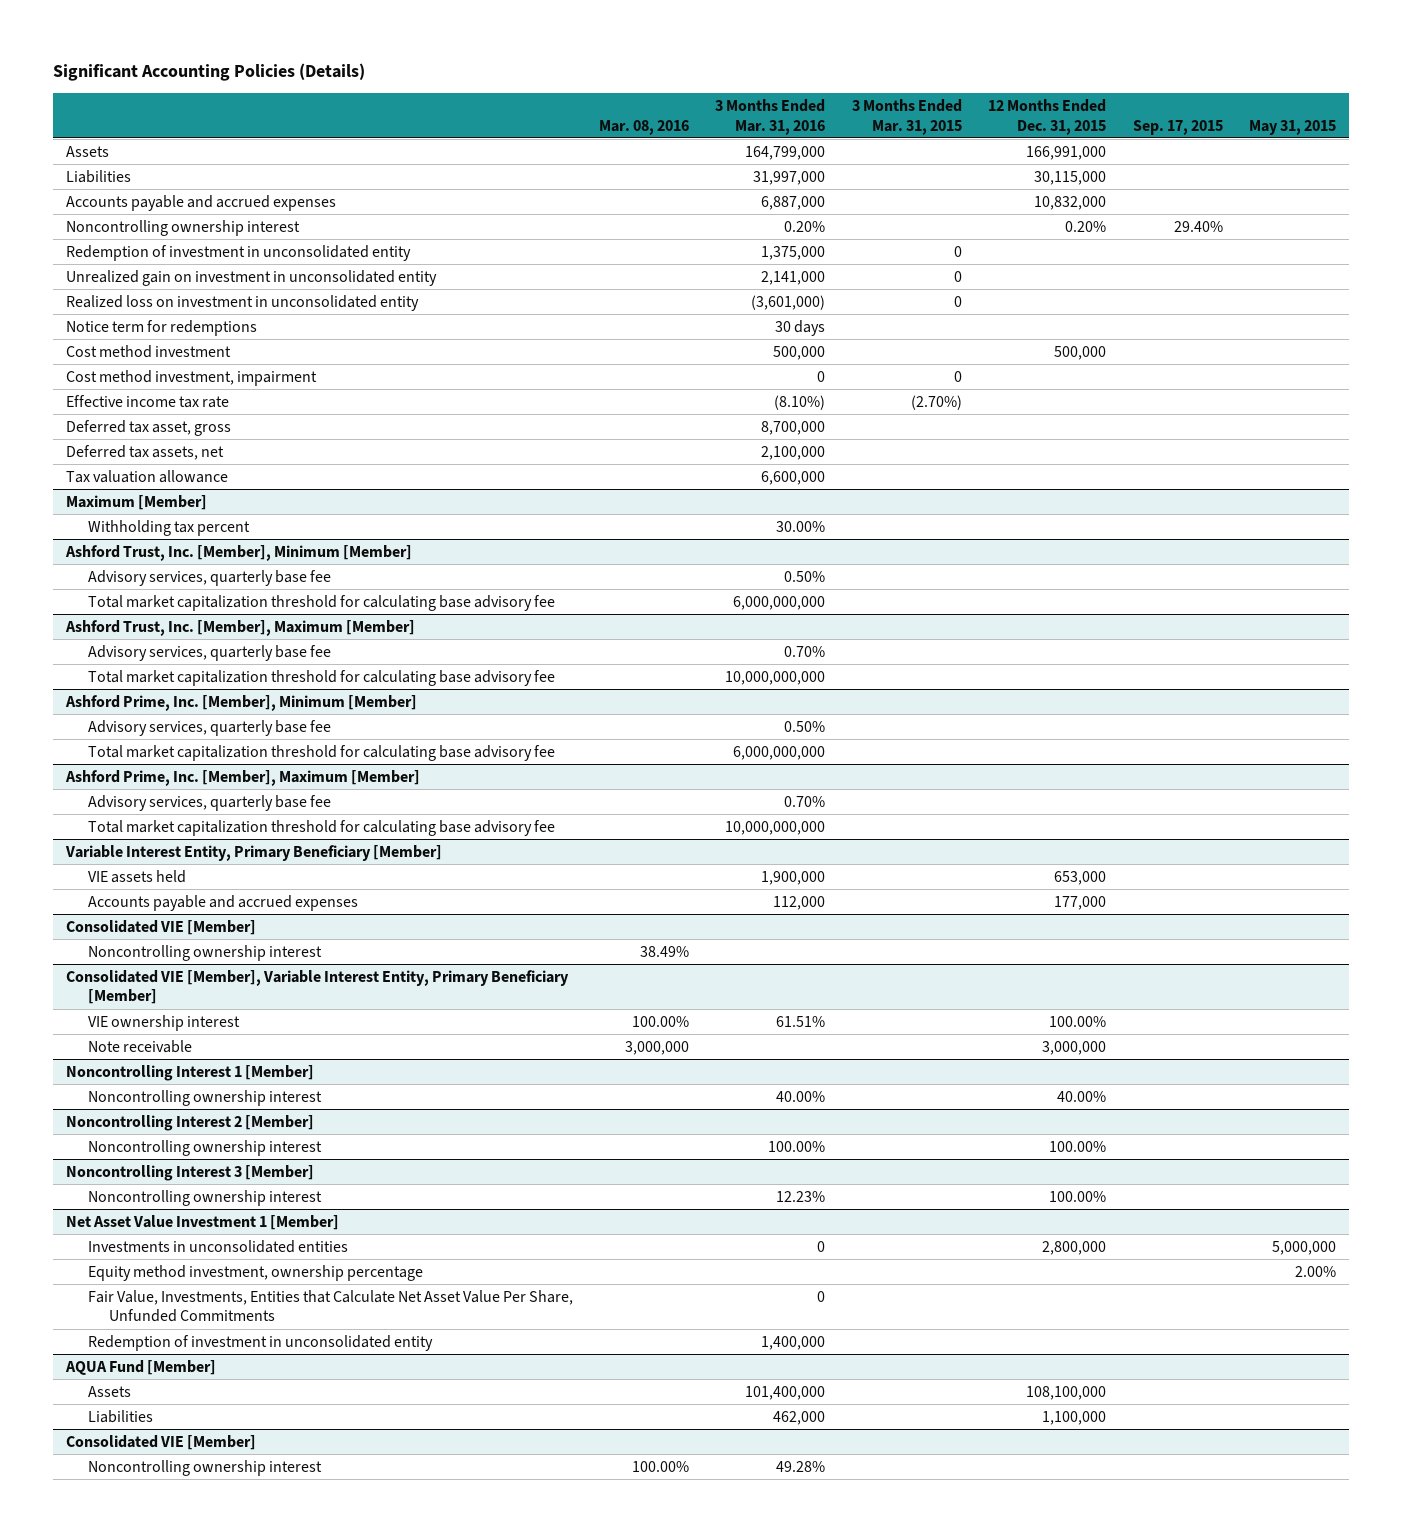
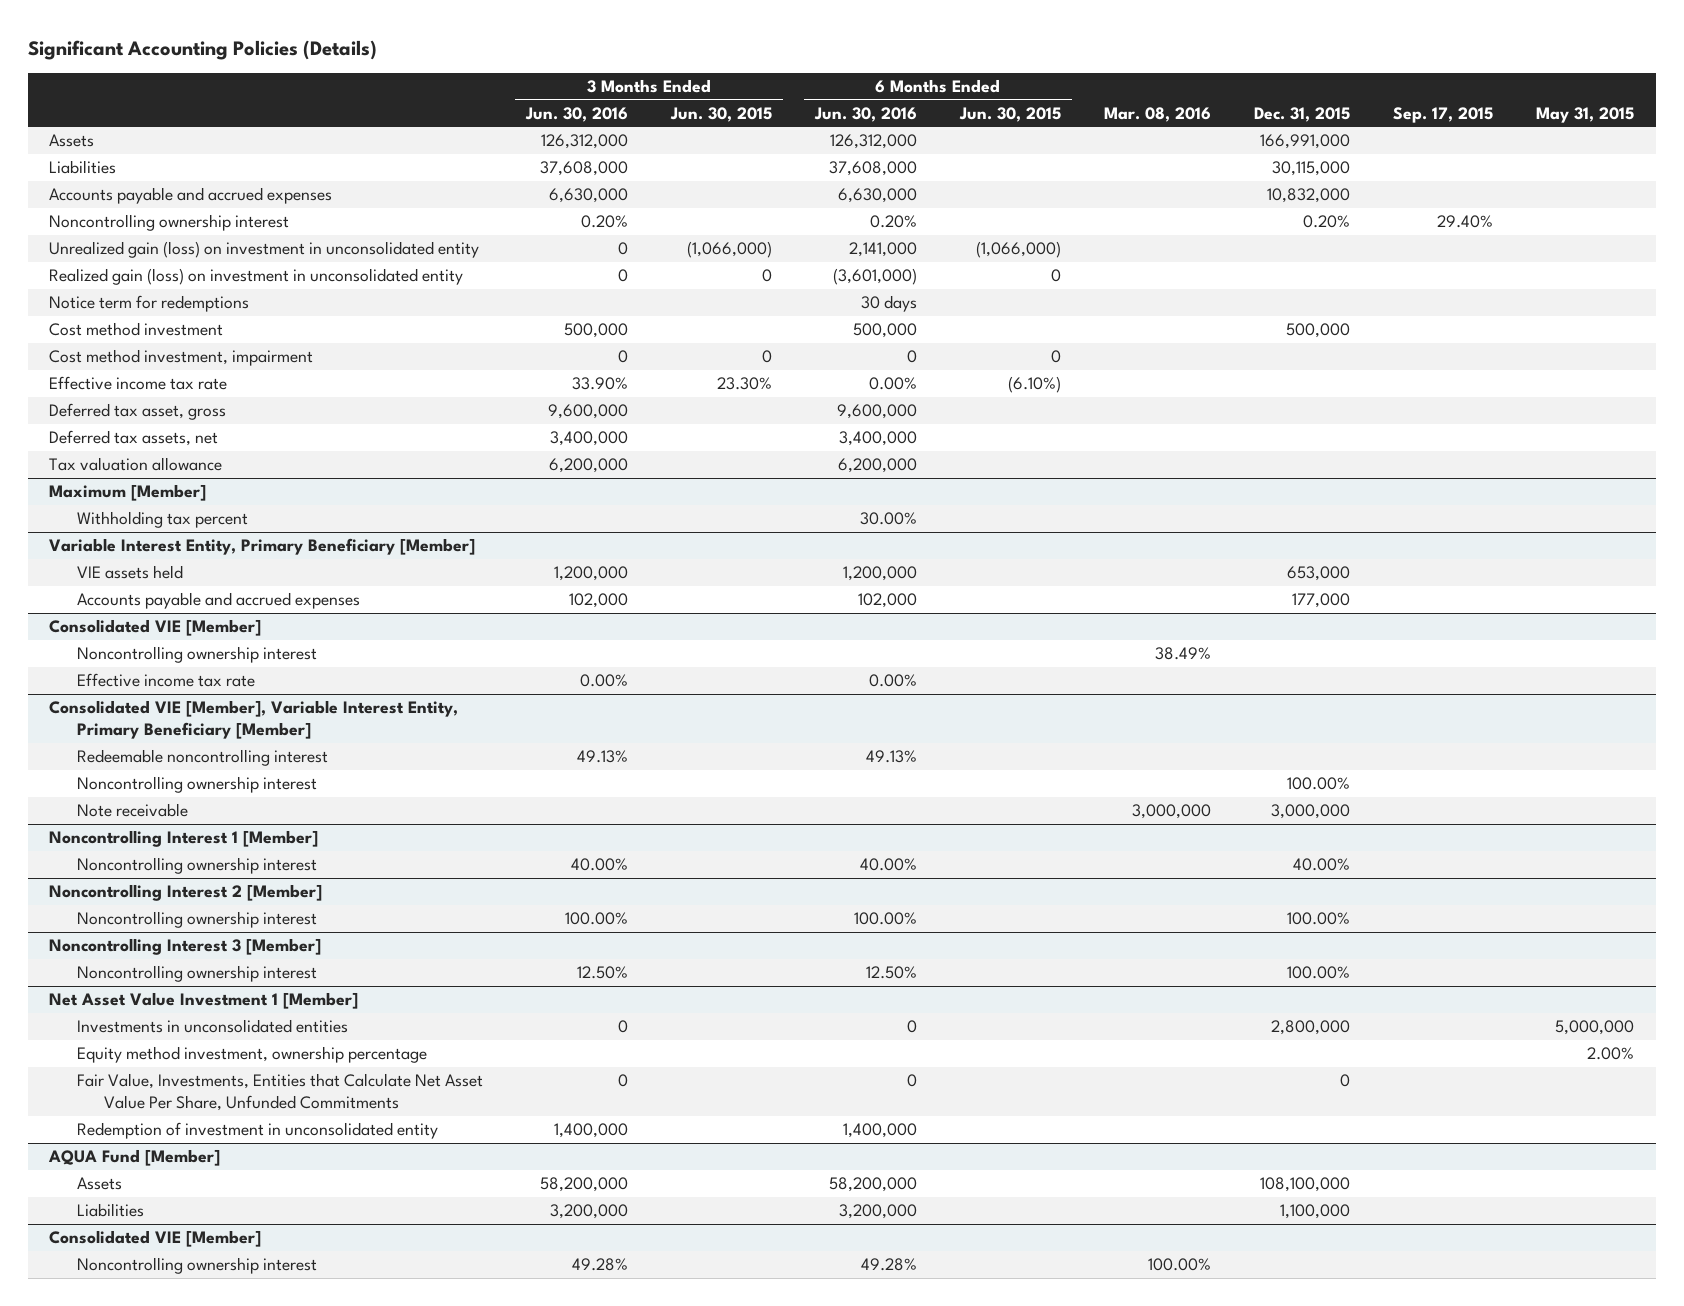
- | Mar. 08, 2016 | 3 Months Ended Mar. 31, 2016 | 3 Months Ended Mar. 31, 2015 | 12 Months Ended Dec. 31, 2015 | Sep. 17, 2015 | May 31, 2015
+ | 3 Months Ended Jun. 30, 2016 | 3 Months Ended Jun. 30, 2015 | 6 Months Ended Jun. 30, 2016 | 6 Months Ended Jun. 30, 2015 | Mar. 08, 2016 | Dec. 31, 2015 | Sep. 17, 2015 | May 31, 2015
- Redemption of investment in unconsolidated entity | | 1,375,000 | 0 | | |
- Unrealized gain on investment in unconsolidated entity | | 2,141,000 | 0 | | |
- Realized loss on investment in unconsolidated entity | | (3,601,000) | 0 | | |
+ Unrealized gain (loss) on investment in unconsolidated entity | 0 | (1,066,000) | 2,141,000 | (1,066,000) | | | |
+ Realized gain (loss) on investment in unconsolidated entity | 0 | 0 | (3,601,000) | 0 | | | |
- Ashford Trust, Inc. [Member], Minimum [Member]
- Advisory services, quarterly base fee | | 0.50% | | | |
- Total market capitalization threshold for calculating base advisory fee | | 6,000,000,000 | | | |
- Ashford Trust, Inc. [Member], Maximum [Member]
- Advisory services, quarterly base fee | | 0.70% | | | |
- Total market capitalization threshold for calculating base advisory fee | | 10,000,000,000 | | | |
- Ashford Prime, Inc. [Member], Minimum [Member]
- Advisory services, quarterly base fee | | 0.50% | | | |
- Total market capitalization threshold for calculating base advisory fee | | 6,000,000,000 | | | |
- Ashford Prime, Inc. [Member], Maximum [Member]
- Advisory services, quarterly base fee | | 0.70% | | | |
- Total market capitalization threshold for calculating base advisory fee | | 10,000,000,000 | | | |
@ Consolidated VIE [Member]
+ Effective income tax rate | 0.00% | | 0.00% | | | | |
@ Consolidated VIE [Member], Variable Interest Entity, Primary Beneficiary [Member]
- VIE ownership interest | 100.00% | 61.51% | | 100.00% | |
+ Redeemable noncontrolling interest | 49.13% | | 49.13% | | | | |
+ Noncontrolling ownership interest | | | | | | 100.00% | |

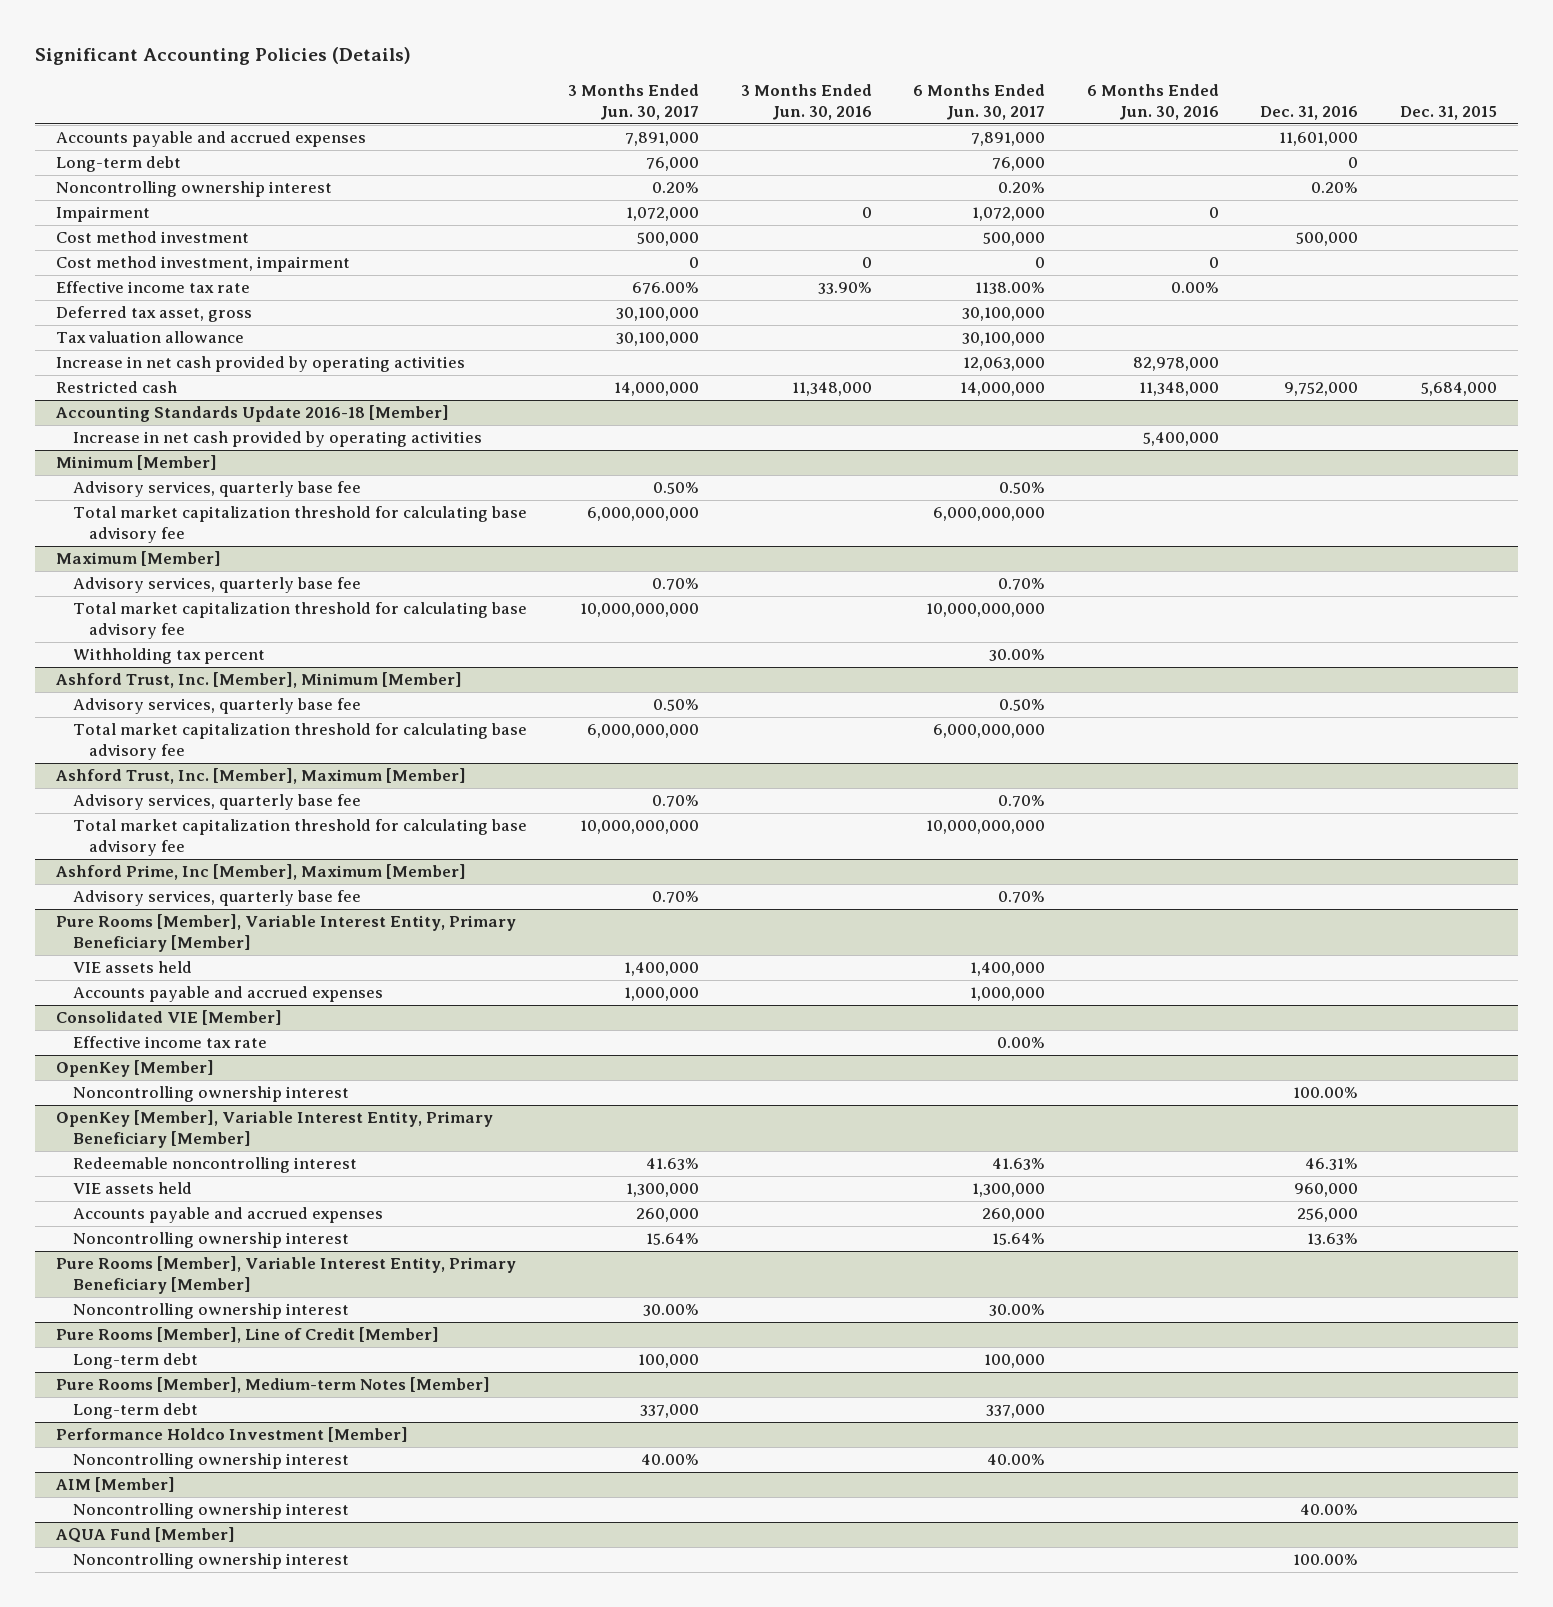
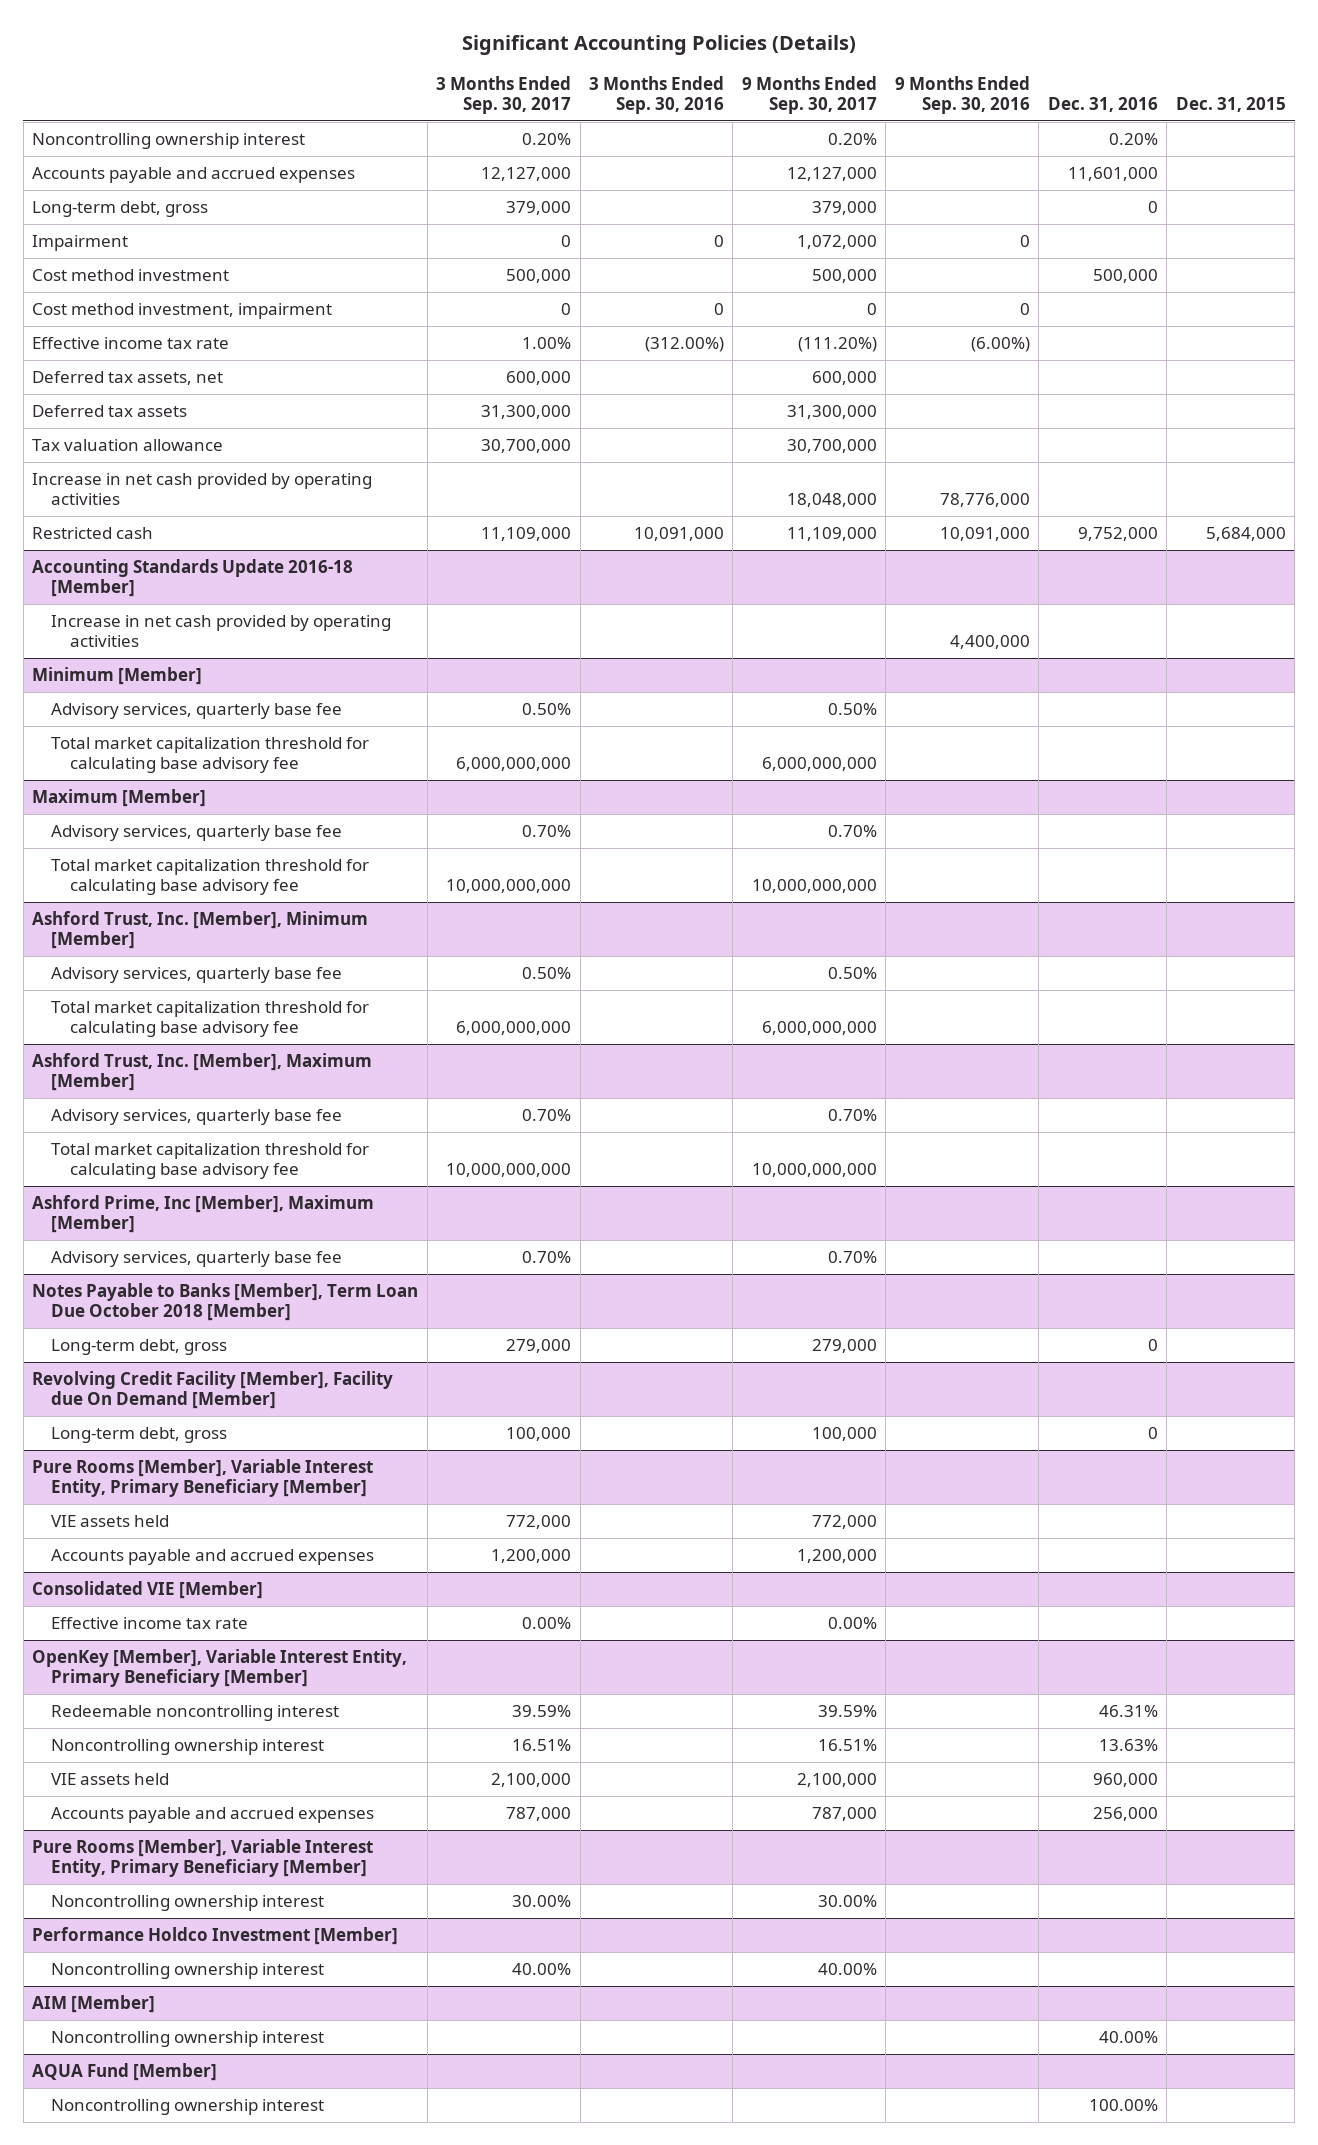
- | 3 Months Ended Jun. 30, 2017 | 3 Months Ended Jun. 30, 2016 | 6 Months Ended Jun. 30, 2017 | 6 Months Ended Jun. 30, 2016 | Dec. 31, 2016 | Dec. 31, 2015
+ | 3 Months Ended Sep. 30, 2017 | 3 Months Ended Sep. 30, 2016 | 9 Months Ended Sep. 30, 2017 | 9 Months Ended Sep. 30, 2016 | Dec. 31, 2016 | Dec. 31, 2015
- Long-term debt | 76,000 | | 76,000 | | 0 |
moved down: Accounts payable and accrued expenses | 12,127,000 | | 12,127,000 | | 11,601,000 |
+ Long-term debt, gross | 379,000 | | 379,000 | | 0 |
- Deferred tax asset, gross | 30,100,000 | | 30,100,000 | | |
+ Deferred tax assets, net | 600,000 | | 600,000 | | |
+ Deferred tax assets | 31,300,000 | | 31,300,000 | | |
@ Maximum [Member]
- Withholding tax percent | | | 30.00% | | |
+ Notes Payable to Banks [Member], Term Loan Due October 2018 [Member]
+ Long-term debt, gross | 279,000 | | 279,000 | | 0 |
+ Revolving Credit Facility [Member], Facility due On Demand [Member]
+ Long-term debt, gross | 100,000 | | 100,000 | | 0 |
- OpenKey [Member]
- Noncontrolling ownership interest | | | | | 100.00% |
@ OpenKey [Member], Variable Interest Entity, Primary Beneficiary [Member]
moved up: Noncontrolling ownership interest | 16.51% | | 16.51% | | 13.63% |
- Pure Rooms [Member], Line of Credit [Member]
- Long-term debt | 100,000 | | 100,000 | | |
- Pure Rooms [Member], Medium-term Notes [Member]
- Long-term debt | 337,000 | | 337,000 | | |

